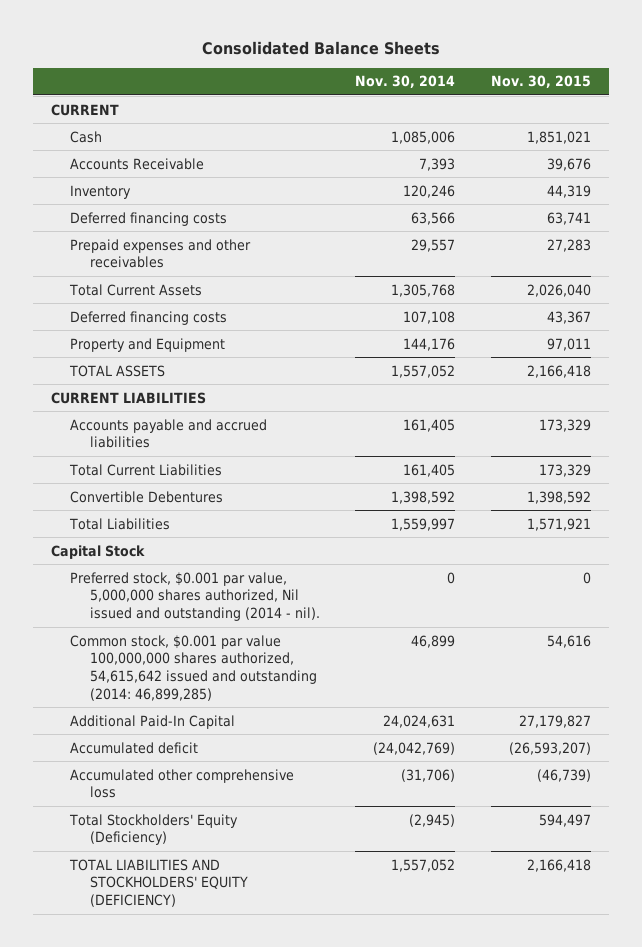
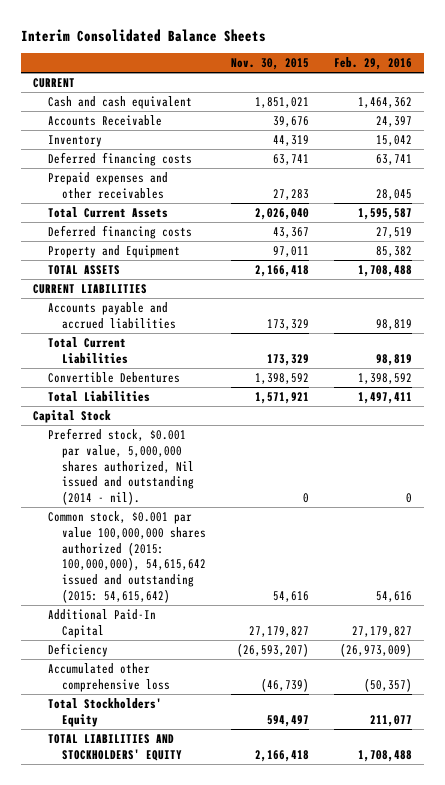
- Consolidated Balance Sheets
+ Interim Consolidated Balance Sheets
- | Nov. 30, 2014 | Nov. 30, 2015
+ | Nov. 30, 2015 | Feb. 29, 2016
- Cash | 1,085,006 | 1,851,021
+ Cash and cash equivalent | 1,851,021 | 1,464,362
- Common stock, $0.001 par value 100,000,000 shares authorized, 54,615,642 issued and outstanding (2014: 46,899,285) | 46,899 | 54,616
+ Common stock, $0.001 par value 100,000,000 shares authorized (2015: 100,000,000), 54,615,642 issued and outstanding (2015: 54,615,642) | 54,616 | 54,616
- Accumulated deficit | (24,042,769) | (26,593,207)
+ Deficiency | (26,593,207) | (26,973,009)
- Total Stockholders' Equity (Deficiency) | (2,945) | 594,497
- TOTAL LIABILITIES AND STOCKHOLDERS' EQUITY (DEFICIENCY) | 1,557,052 | 2,166,418
+ Total Stockholders' Equity | 594,497 | 211,077
+ TOTAL LIABILITIES AND STOCKHOLDERS' EQUITY | 2,166,418 | 1,708,488

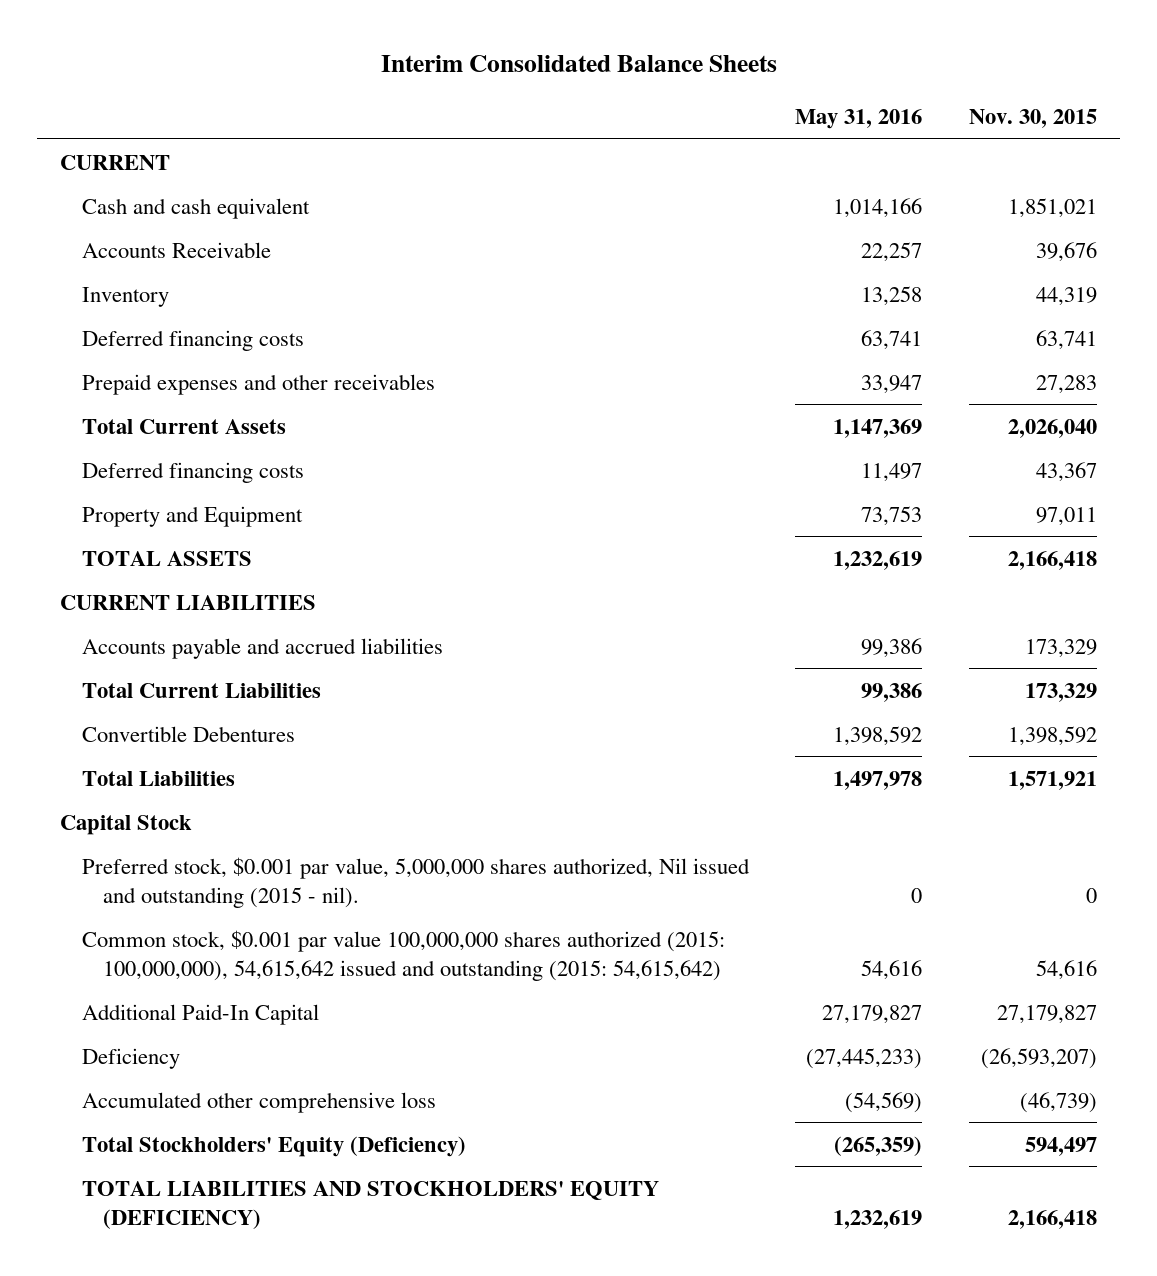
- | Nov. 30, 2015 | Feb. 29, 2016
+ | May 31, 2016 | Nov. 30, 2015
- Preferred stock, $0.001 par value, 5,000,000 shares authorized, Nil issued and outstanding (2014 - nil). | 0 | 0
+ Preferred stock, $0.001 par value, 5,000,000 shares authorized, Nil issued and outstanding (2015 - nil). | 0 | 0
- Total Stockholders' Equity | 594,497 | 211,077
- TOTAL LIABILITIES AND STOCKHOLDERS' EQUITY | 2,166,418 | 1,708,488
+ Total Stockholders' Equity (Deficiency) | (265,359) | 594,497
+ TOTAL LIABILITIES AND STOCKHOLDERS' EQUITY (DEFICIENCY) | 1,232,619 | 2,166,418

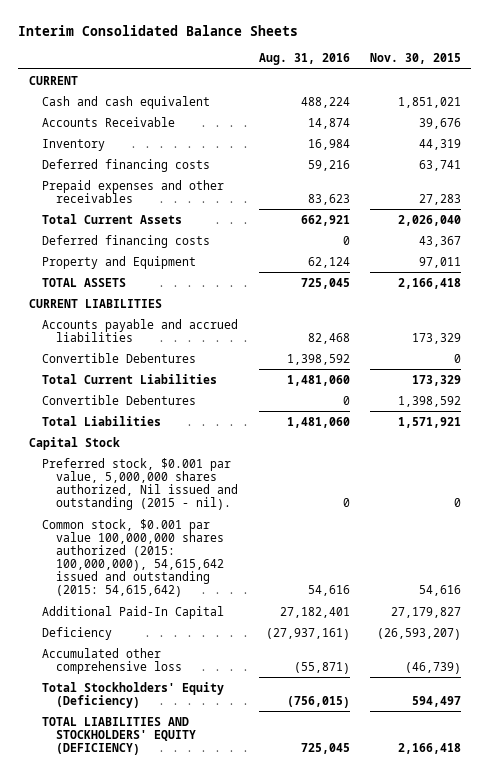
- | May 31, 2016 | Nov. 30, 2015
+ | Aug. 31, 2016 | Nov. 30, 2015
+ Convertible Debentures | 1,398,592 | 0

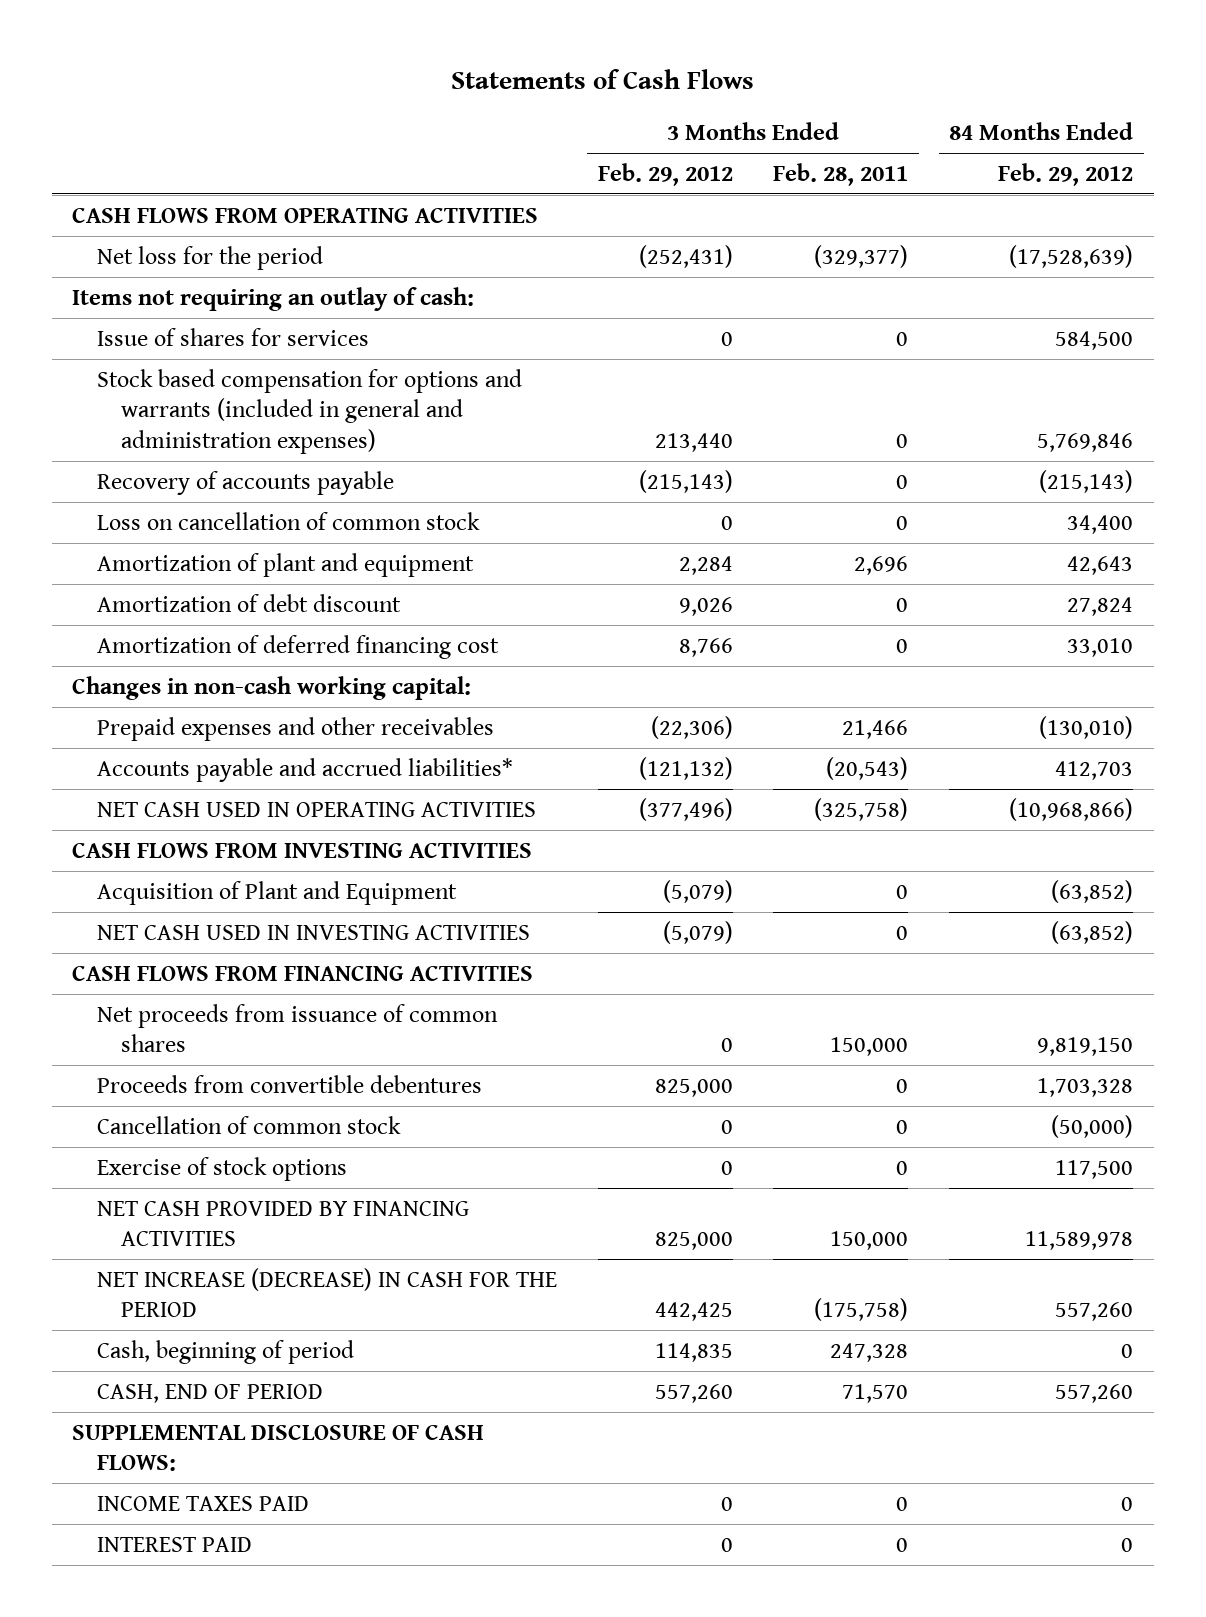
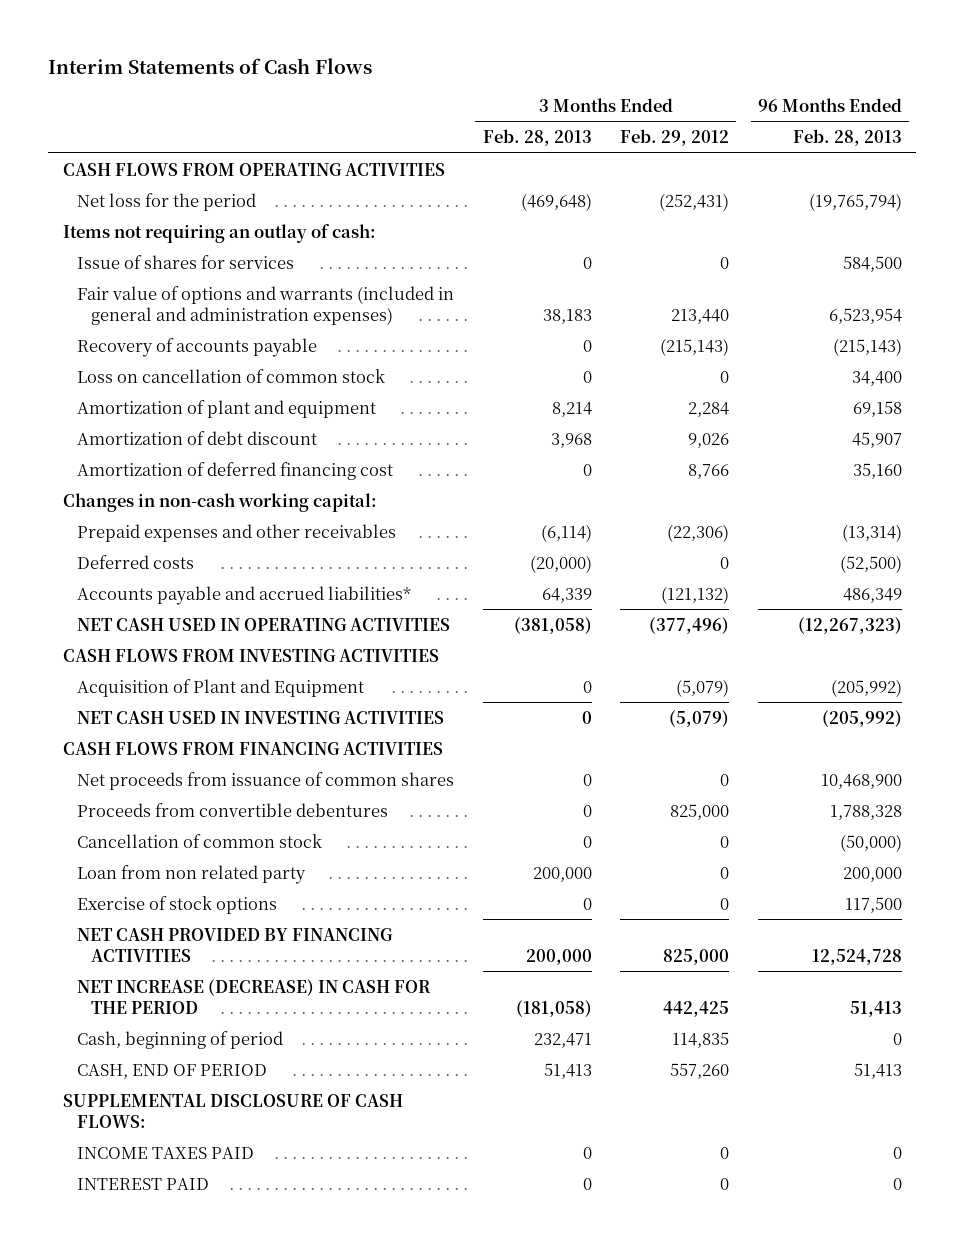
- Statements of Cash Flows
+ Interim Statements of Cash Flows
- | 3 Months Ended Feb. 29, 2012 | 3 Months Ended Feb. 28, 2011 | 84 Months Ended Feb. 29, 2012
+ | 3 Months Ended Feb. 28, 2013 | 3 Months Ended Feb. 29, 2012 | 96 Months Ended Feb. 28, 2013
- Stock based compensation for options and warrants (included in general and administration expenses) | 213,440 | 0 | 5,769,846
+ Fair value of options and warrants (included in general and administration expenses) | 38,183 | 213,440 | 6,523,954
+ Deferred costs | (20,000) | 0 | (52,500)
+ Loan from non related party | 200,000 | 0 | 200,000

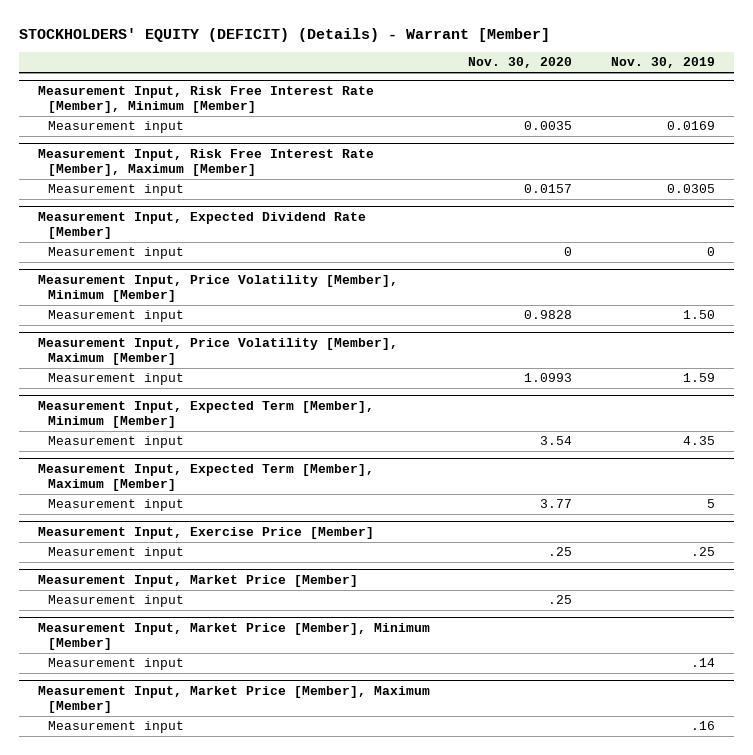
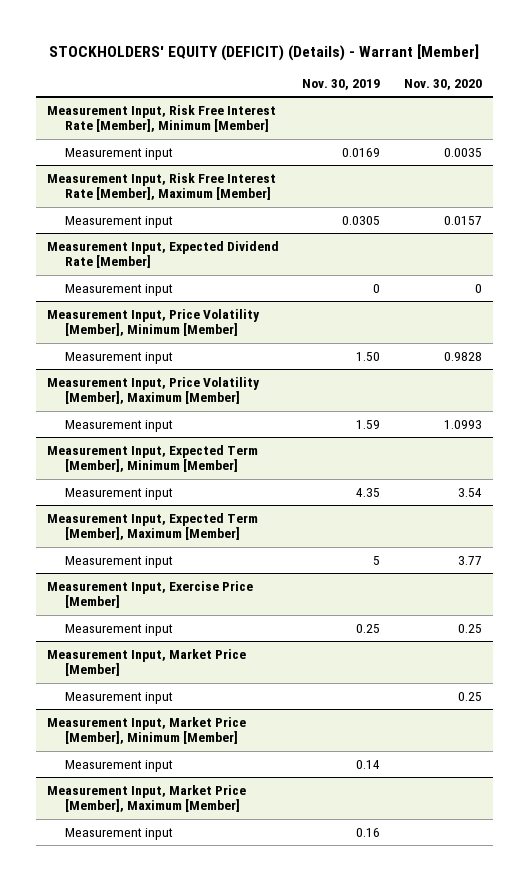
- | Nov. 30, 2020 | Nov. 30, 2019
+ | Nov. 30, 2019 | Nov. 30, 2020
@ Measurement Input, Exercise Price [Member]
- Measurement input | .25 | .25
+ Measurement input | 0.25 | 0.25
@ Measurement Input, Market Price [Member]
- Measurement input | .25 |
+ Measurement input | | 0.25
@ Measurement Input, Market Price [Member], Minimum [Member]
- Measurement input | | .14
+ Measurement input | 0.14 |
@ Measurement Input, Market Price [Member], Maximum [Member]
- Measurement input | | .16
+ Measurement input | 0.16 |

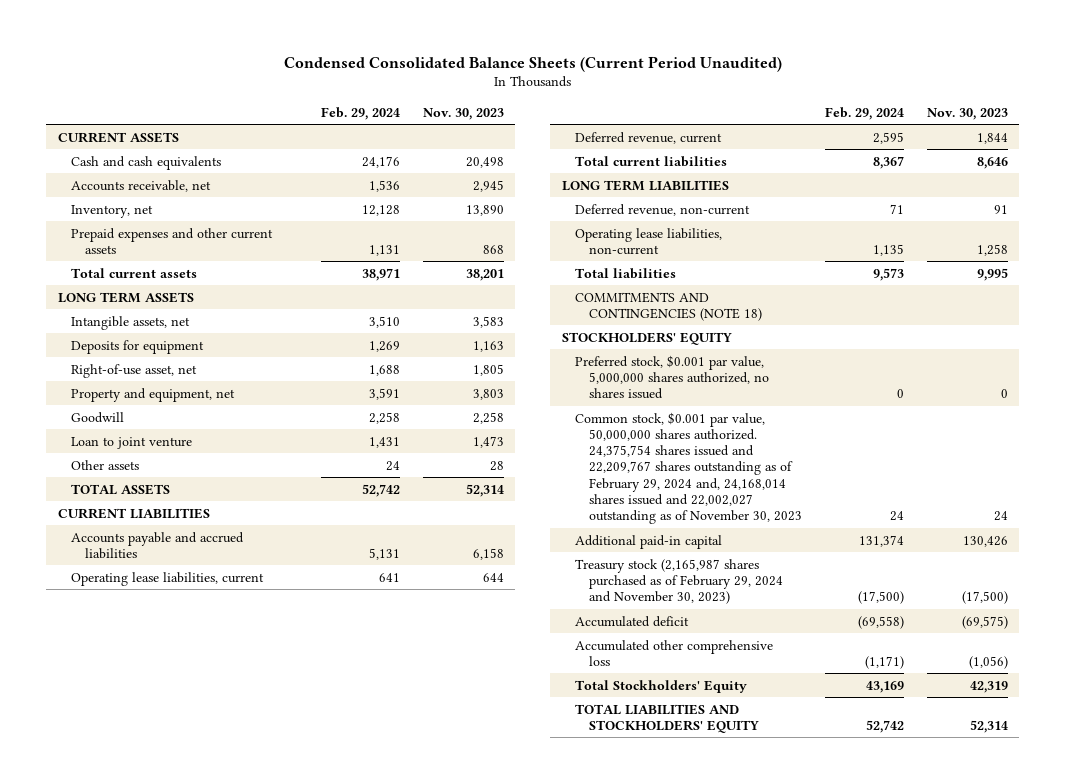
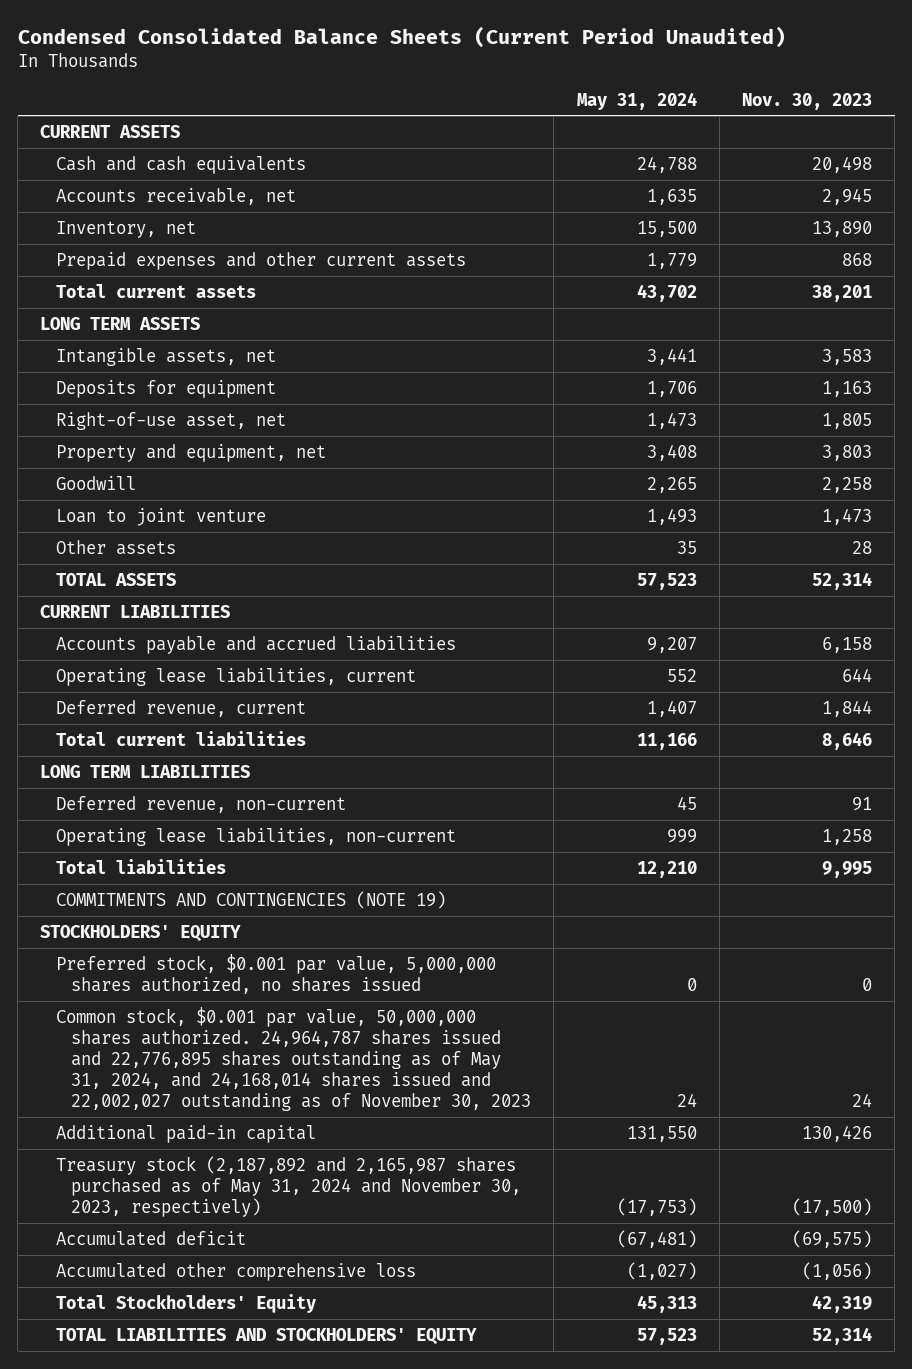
- | Feb. 29, 2024 | Nov. 30, 2023
+ | May 31, 2024 | Nov. 30, 2023
- COMMITMENTS AND CONTINGENCIES (NOTE 18)
+ COMMITMENTS AND CONTINGENCIES (NOTE 19)
- Common stock, $0.001 par value, 50,000,000 shares authorized. 24,375,754 shares issued and 22,209,767 shares outstanding as of February 29, 2024 and, 24,168,014 shares issued and 22,002,027 outstanding as of November 30, 2023 | 24 | 24
+ Common stock, $0.001 par value, 50,000,000 shares authorized. 24,964,787 shares issued and 22,776,895 shares outstanding as of May 31, 2024, and 24,168,014 shares issued and 22,002,027 outstanding as of November 30, 2023 | 24 | 24
- Treasury stock (2,165,987 shares purchased as of February 29, 2024 and November 30, 2023) | (17,500) | (17,500)
+ Treasury stock (2,187,892 and 2,165,987 shares purchased as of May 31, 2024 and November 30, 2023, respectively) | (17,753) | (17,500)

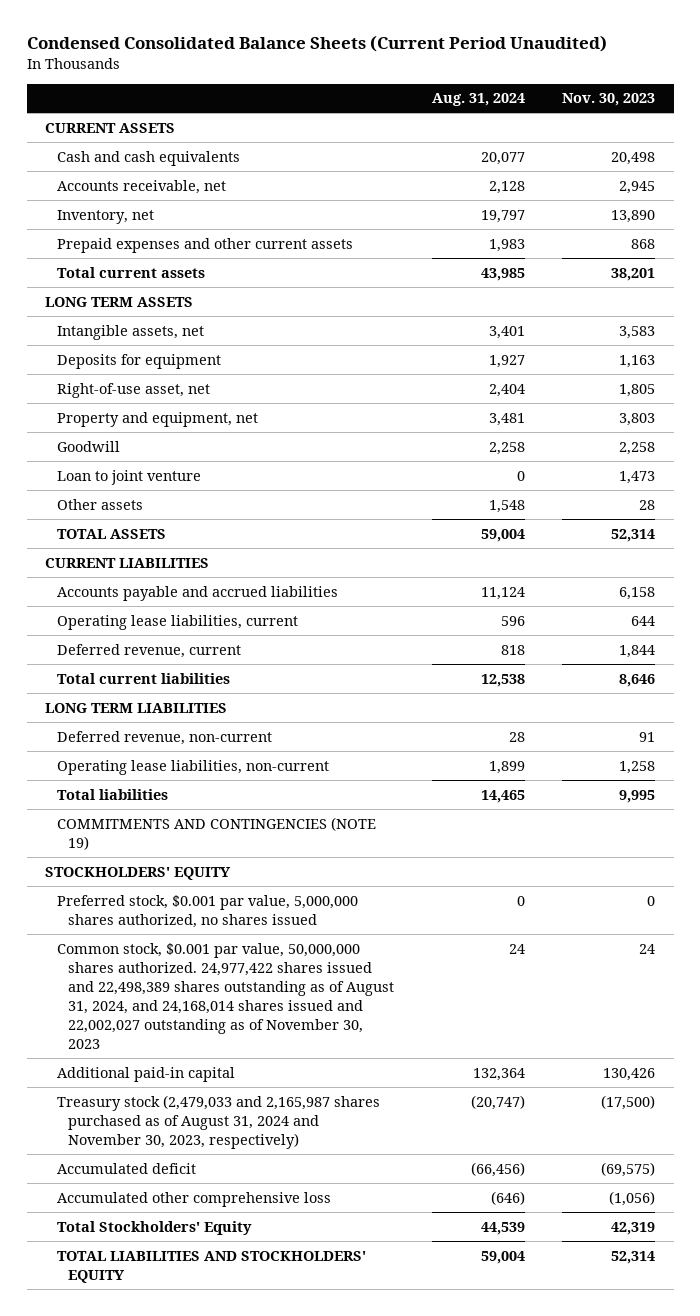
- | May 31, 2024 | Nov. 30, 2023
+ | Aug. 31, 2024 | Nov. 30, 2023
- Common stock, $0.001 par value, 50,000,000 shares authorized. 24,964,787 shares issued and 22,776,895 shares outstanding as of May 31, 2024, and 24,168,014 shares issued and 22,002,027 outstanding as of November 30, 2023 | 24 | 24
+ Common stock, $0.001 par value, 50,000,000 shares authorized. 24,977,422 shares issued and 22,498,389 shares outstanding as of August 31, 2024, and 24,168,014 shares issued and 22,002,027 outstanding as of November 30, 2023 | 24 | 24
- Treasury stock (2,187,892 and 2,165,987 shares purchased as of May 31, 2024 and November 30, 2023, respectively) | (17,753) | (17,500)
+ Treasury stock (2,479,033 and 2,165,987 shares purchased as of August 31, 2024 and November 30, 2023, respectively) | (20,747) | (17,500)

